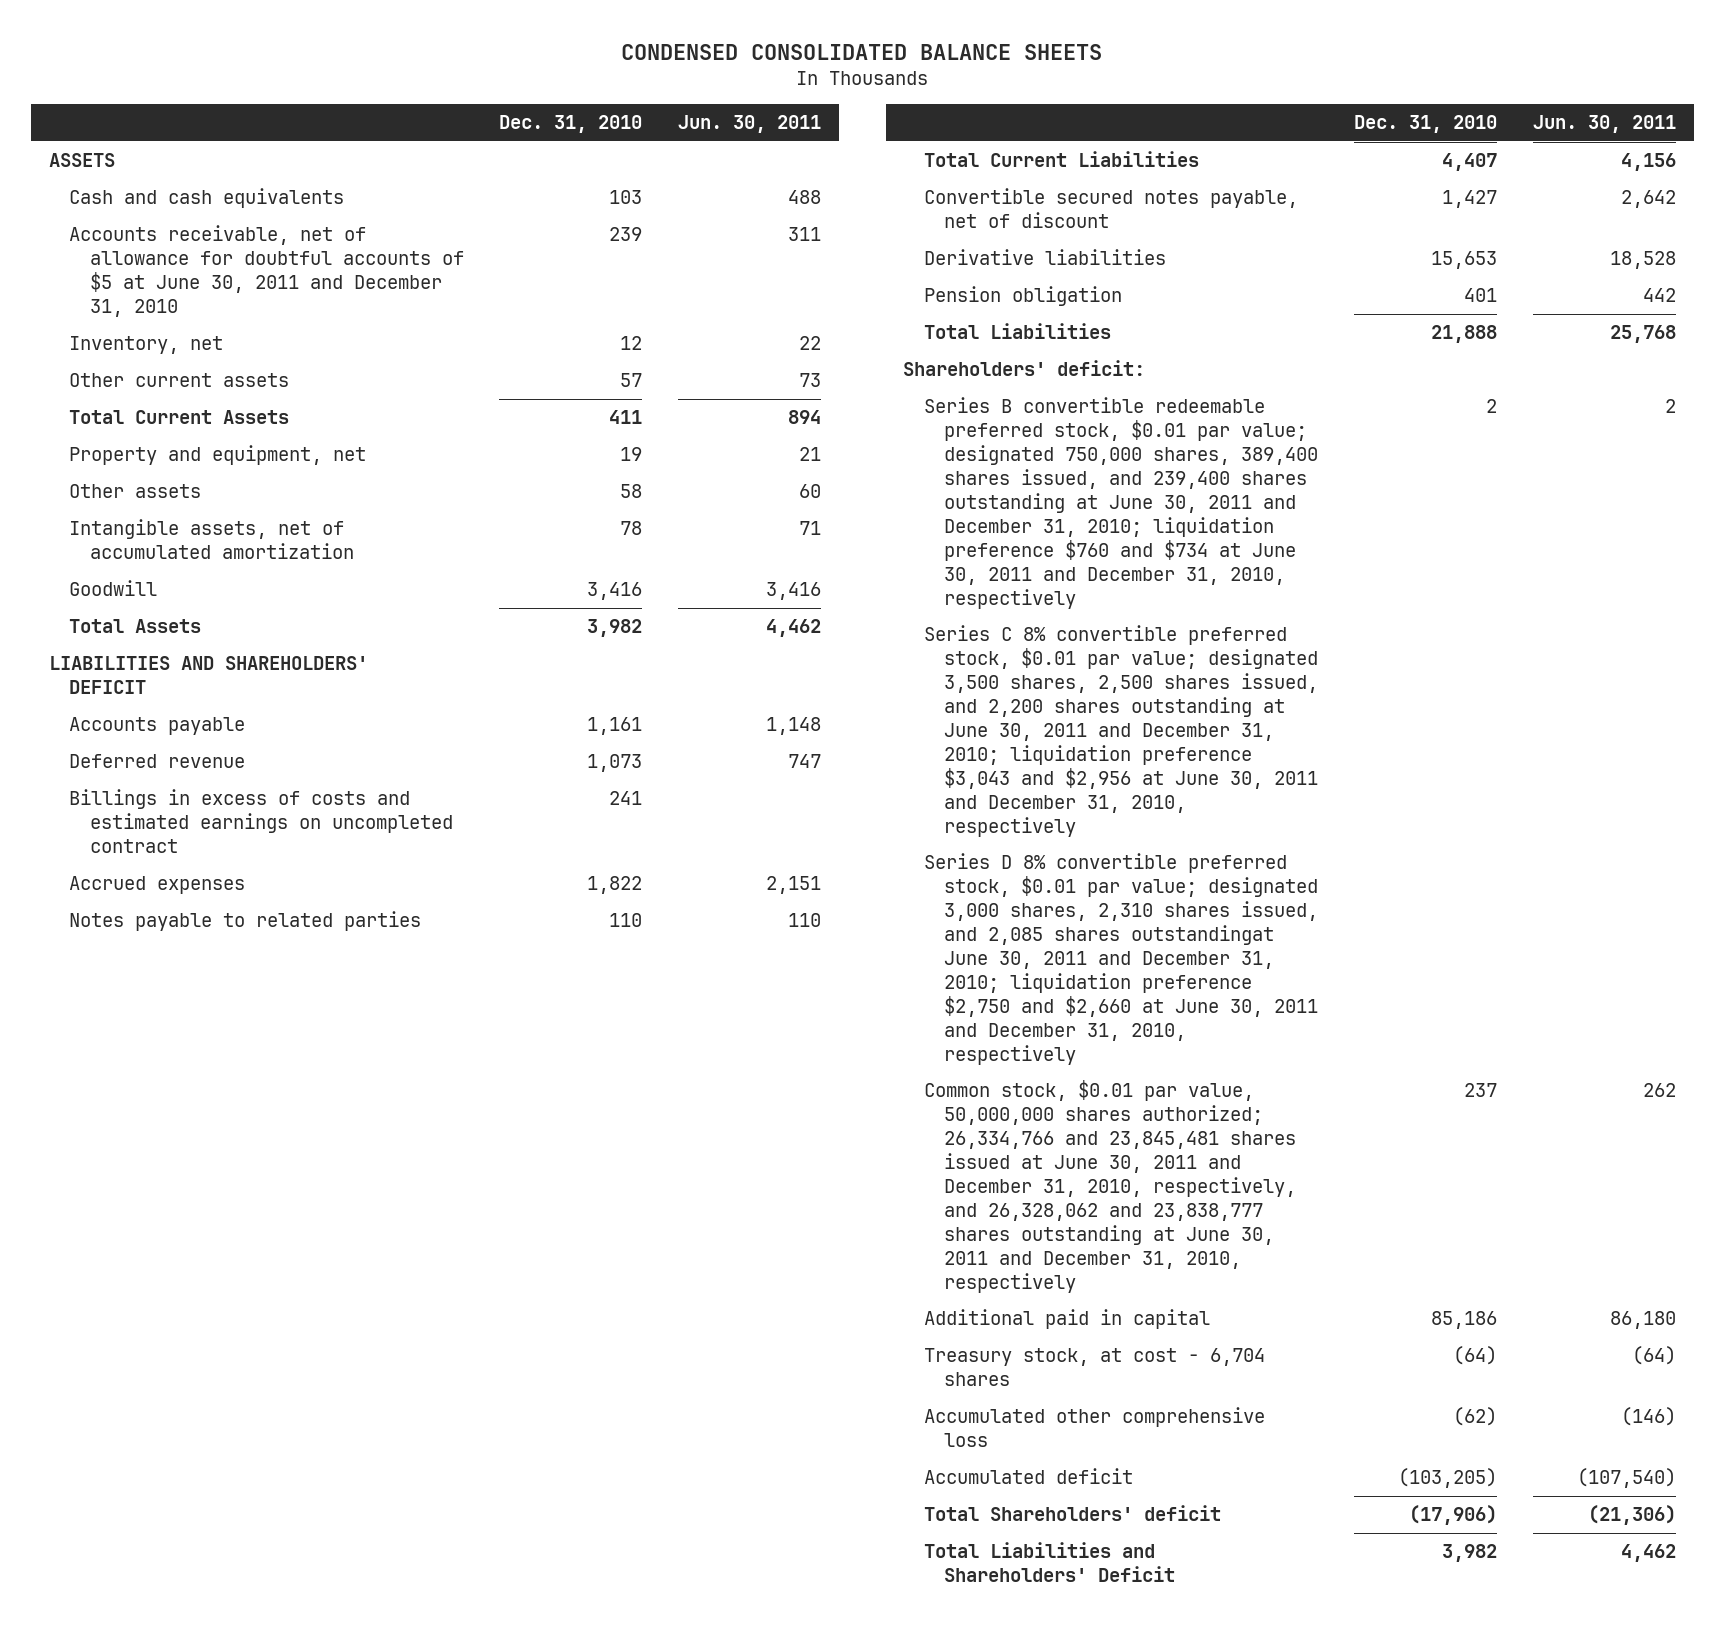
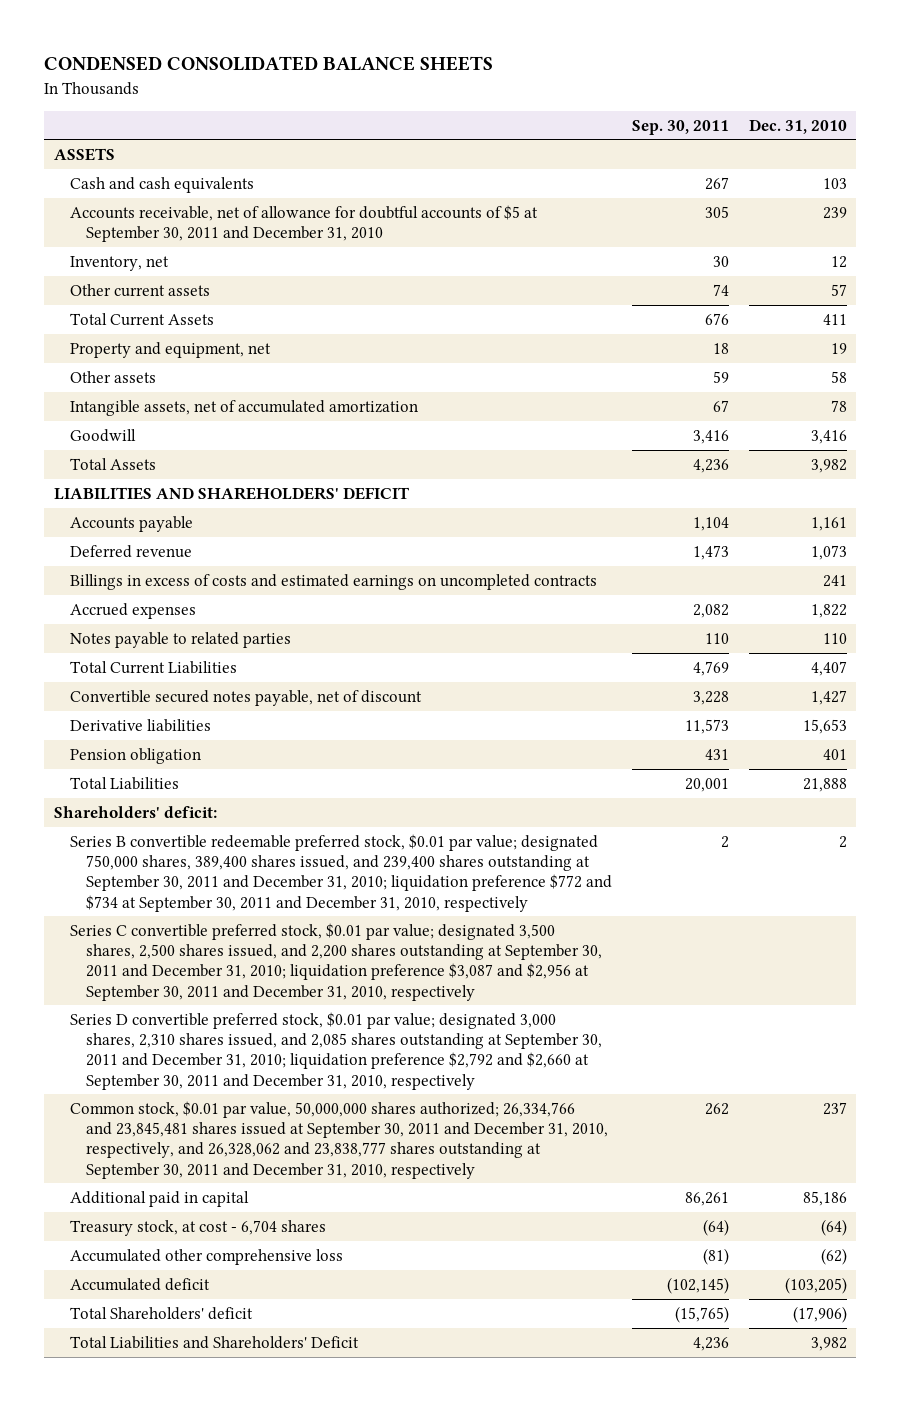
- | Dec. 31, 2010 | Jun. 30, 2011
+ | Sep. 30, 2011 | Dec. 31, 2010
- Accounts receivable, net of allowance for doubtful accounts of $5 at June 30, 2011 and December 31, 2010 | 239 | 311
+ Accounts receivable, net of allowance for doubtful accounts of $5 at September 30, 2011 and December 31, 2010 | 305 | 239
- Billings in excess of costs and estimated earnings on uncompleted contract | 241 |
+ Billings in excess of costs and estimated earnings on uncompleted contracts | | 241
- Series B convertible redeemable preferred stock, $0.01 par value; designated 750,000 shares, 389,400 shares issued, and 239,400 shares outstanding at June 30, 2011 and December 31, 2010; liquidation preference $760 and $734 at June 30, 2011 and December 31, 2010, respectively | 2 | 2
- Series C 8% convertible preferred stock, $0.01 par value; designated 3,500 shares, 2,500 shares issued, and 2,200 shares outstanding at June 30, 2011 and December 31, 2010; liquidation preference $3,043 and $2,956 at June 30, 2011 and December 31, 2010, respectively
- Series D 8% convertible preferred stock, $0.01 par value; designated 3,000 shares, 2,310 shares issued, and 2,085 shares outstandingat June 30, 2011 and December 31, 2010; liquidation preference $2,750 and $2,660 at June 30, 2011 and December 31, 2010, respectively
- Common stock, $0.01 par value, 50,000,000 shares authorized; 26,334,766 and 23,845,481 shares issued at June 30, 2011 and December 31, 2010, respectively, and 26,328,062 and 23,838,777 shares outstanding at June 30, 2011 and December 31, 2010, respectively | 237 | 262
+ Series B convertible redeemable preferred stock, $0.01 par value; designated 750,000 shares, 389,400 shares issued, and 239,400 shares outstanding at September 30, 2011 and December 31, 2010; liquidation preference $772 and $734 at September 30, 2011 and December 31, 2010, respectively | 2 | 2
+ Series C convertible preferred stock, $0.01 par value; designated 3,500 shares, 2,500 shares issued, and 2,200 shares outstanding at September 30, 2011 and December 31, 2010; liquidation preference $3,087 and $2,956 at September 30, 2011 and December 31, 2010, respectively
+ Series D convertible preferred stock, $0.01 par value; designated 3,000 shares, 2,310 shares issued, and 2,085 shares outstanding at September 30, 2011 and December 31, 2010; liquidation preference $2,792 and $2,660 at September 30, 2011 and December 31, 2010, respectively
+ Common stock, $0.01 par value, 50,000,000 shares authorized; 26,334,766 and 23,845,481 shares issued at September 30, 2011 and December 31, 2010, respectively, and 26,328,062 and 23,838,777 shares outstanding at September 30, 2011 and December 31, 2010, respectively | 262 | 237

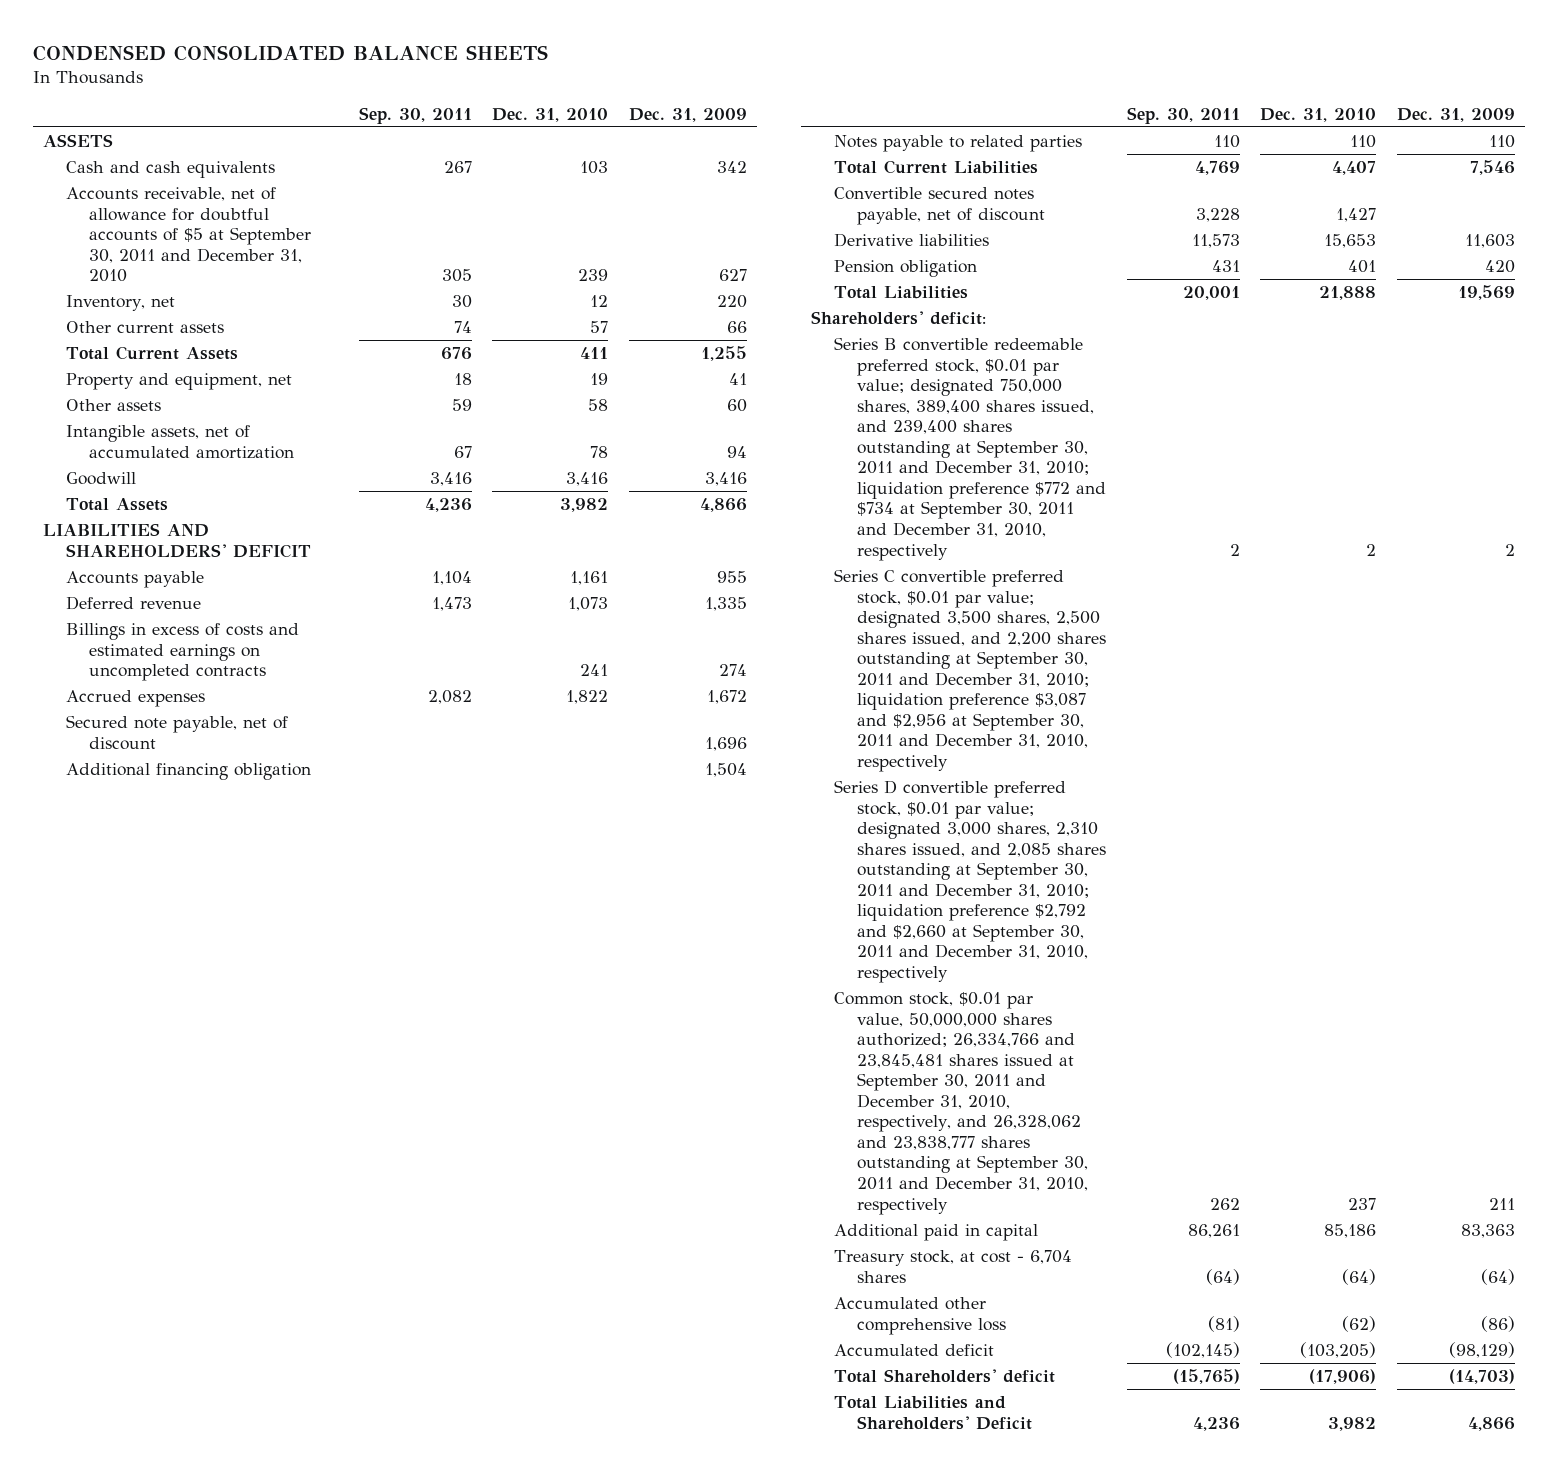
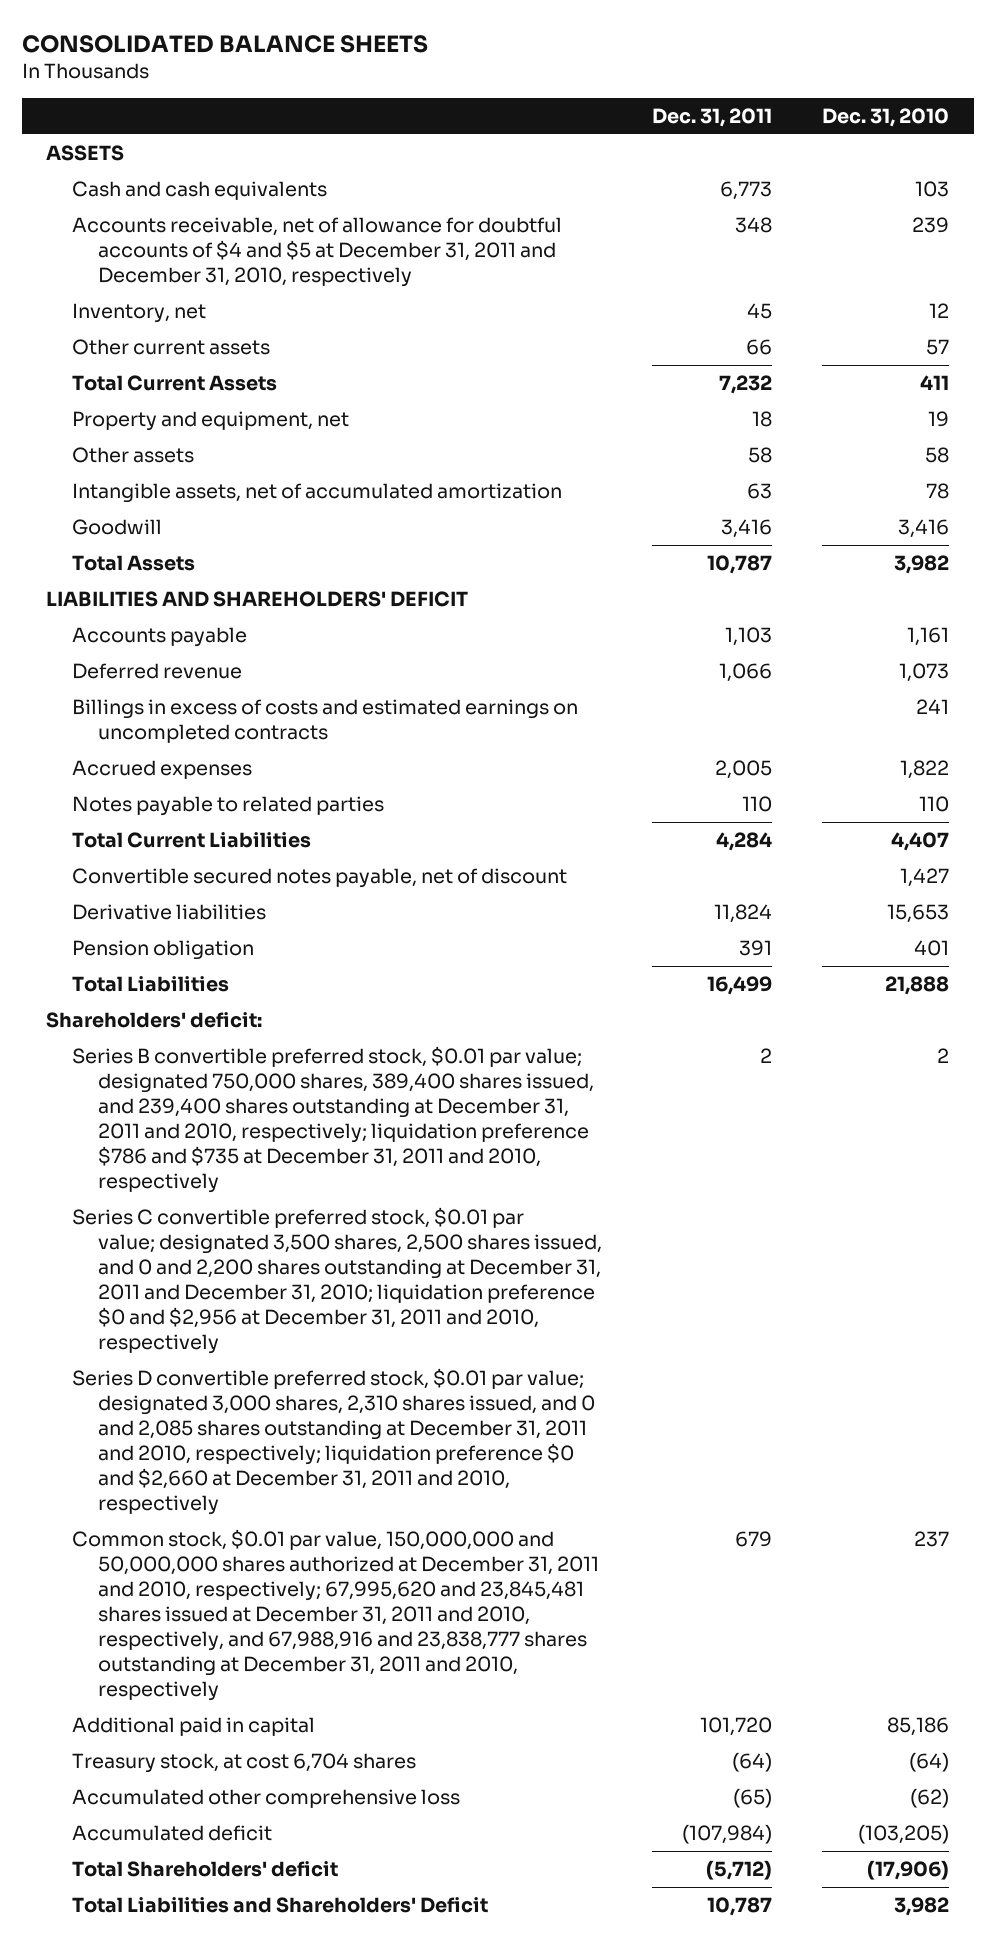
- CONDENSED CONSOLIDATED BALANCE SHEETS
+ CONSOLIDATED BALANCE SHEETS
- | Sep. 30, 2011 | Dec. 31, 2010 | Dec. 31, 2009
+ | Dec. 31, 2011 | Dec. 31, 2010
- Accounts receivable, net of allowance for doubtful accounts of $5 at September 30, 2011 and December 31, 2010 | 305 | 239 | 627
+ Accounts receivable, net of allowance for doubtful accounts of $4 and $5 at December 31, 2011 and December 31, 2010, respectively | 348 | 239
- Secured note payable, net of discount | | | 1,696
- Additional financing obligation | | | 1,504
- Series B convertible redeemable preferred stock, $0.01 par value; designated 750,000 shares, 389,400 shares issued, and 239,400 shares outstanding at September 30, 2011 and December 31, 2010; liquidation preference $772 and $734 at September 30, 2011 and December 31, 2010, respectively | 2 | 2 | 2
- Series C convertible preferred stock, $0.01 par value; designated 3,500 shares, 2,500 shares issued, and 2,200 shares outstanding at September 30, 2011 and December 31, 2010; liquidation preference $3,087 and $2,956 at September 30, 2011 and December 31, 2010, respectively
- Series D convertible preferred stock, $0.01 par value; designated 3,000 shares, 2,310 shares issued, and 2,085 shares outstanding at September 30, 2011 and December 31, 2010; liquidation preference $2,792 and $2,660 at September 30, 2011 and December 31, 2010, respectively
- Common stock, $0.01 par value, 50,000,000 shares authorized; 26,334,766 and 23,845,481 shares issued at September 30, 2011 and December 31, 2010, respectively, and 26,328,062 and 23,838,777 shares outstanding at September 30, 2011 and December 31, 2010, respectively | 262 | 237 | 211
+ Series B convertible preferred stock, $0.01 par value; designated 750,000 shares, 389,400 shares issued, and 239,400 shares outstanding at December 31, 2011 and 2010, respectively; liquidation preference $786 and $735 at December 31, 2011 and 2010, respectively | 2 | 2
+ Series C convertible preferred stock, $0.01 par value; designated 3,500 shares, 2,500 shares issued, and 0 and 2,200 shares outstanding at December 31, 2011 and December 31, 2010; liquidation preference $0 and $2,956 at December 31, 2011 and 2010, respectively
+ Series D convertible preferred stock, $0.01 par value; designated 3,000 shares, 2,310 shares issued, and 0 and 2,085 shares outstanding at December 31, 2011 and 2010, respectively; liquidation preference $0 and $2,660 at December 31, 2011 and 2010, respectively
+ Common stock, $0.01 par value, 150,000,000 and 50,000,000 shares authorized at December 31, 2011 and 2010, respectively; 67,995,620 and 23,845,481 shares issued at December 31, 2011 and 2010, respectively, and 67,988,916 and 23,838,777 shares outstanding at December 31, 2011 and 2010, respectively | 679 | 237
- Treasury stock, at cost - 6,704 shares | (64) | (64) | (64)
+ Treasury stock, at cost 6,704 shares | (64) | (64)

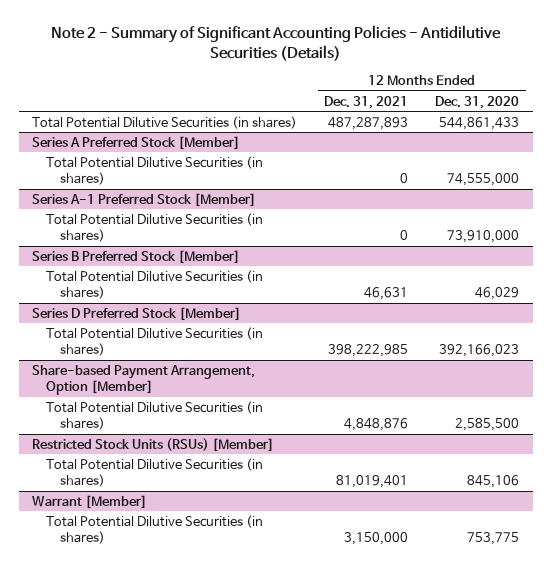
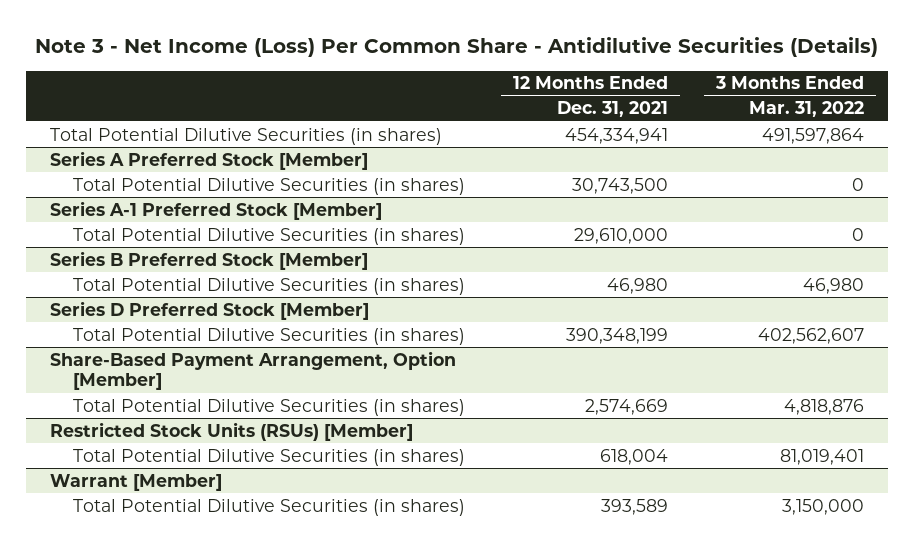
- Note 2 - Summary of Significant Accounting Policies - Antidilutive Securities (Details)
+ Note 3 - Net Income (Loss) Per Common Share - Antidilutive Securities (Details)
- | 12 Months Ended Dec. 31, 2021 | 12 Months Ended Dec. 31, 2020
+ | 12 Months Ended Dec. 31, 2021 | 3 Months Ended Mar. 31, 2022
- Total Potential Dilutive Securities (in shares) | 487,287,893 | 544,861,433
+ Total Potential Dilutive Securities (in shares) | 454,334,941 | 491,597,864
@ Series A Preferred Stock [Member]
- Total Potential Dilutive Securities (in shares) | 0 | 74,555,000
+ Total Potential Dilutive Securities (in shares) | 30,743,500 | 0
@ Series A-1 Preferred Stock [Member]
- Total Potential Dilutive Securities (in shares) | 0 | 73,910,000
+ Total Potential Dilutive Securities (in shares) | 29,610,000 | 0
@ Series B Preferred Stock [Member]
- Total Potential Dilutive Securities (in shares) | 46,631 | 46,029
+ Total Potential Dilutive Securities (in shares) | 46,980 | 46,980
@ Series D Preferred Stock [Member]
- Total Potential Dilutive Securities (in shares) | 398,222,985 | 392,166,023
- Share-based Payment Arrangement, Option [Member]
- Total Potential Dilutive Securities (in shares) | 4,848,876 | 2,585,500
@ Series D Preferred Stock [Member]
+ Total Potential Dilutive Securities (in shares) | 390,348,199 | 402,562,607
+ Share-Based Payment Arrangement, Option [Member]
+ Total Potential Dilutive Securities (in shares) | 2,574,669 | 4,818,876
@ Restricted Stock Units (RSUs) [Member]
- Total Potential Dilutive Securities (in shares) | 81,019,401 | 845,106
+ Total Potential Dilutive Securities (in shares) | 618,004 | 81,019,401
@ Warrant [Member]
- Total Potential Dilutive Securities (in shares) | 3,150,000 | 753,775
+ Total Potential Dilutive Securities (in shares) | 393,589 | 3,150,000

